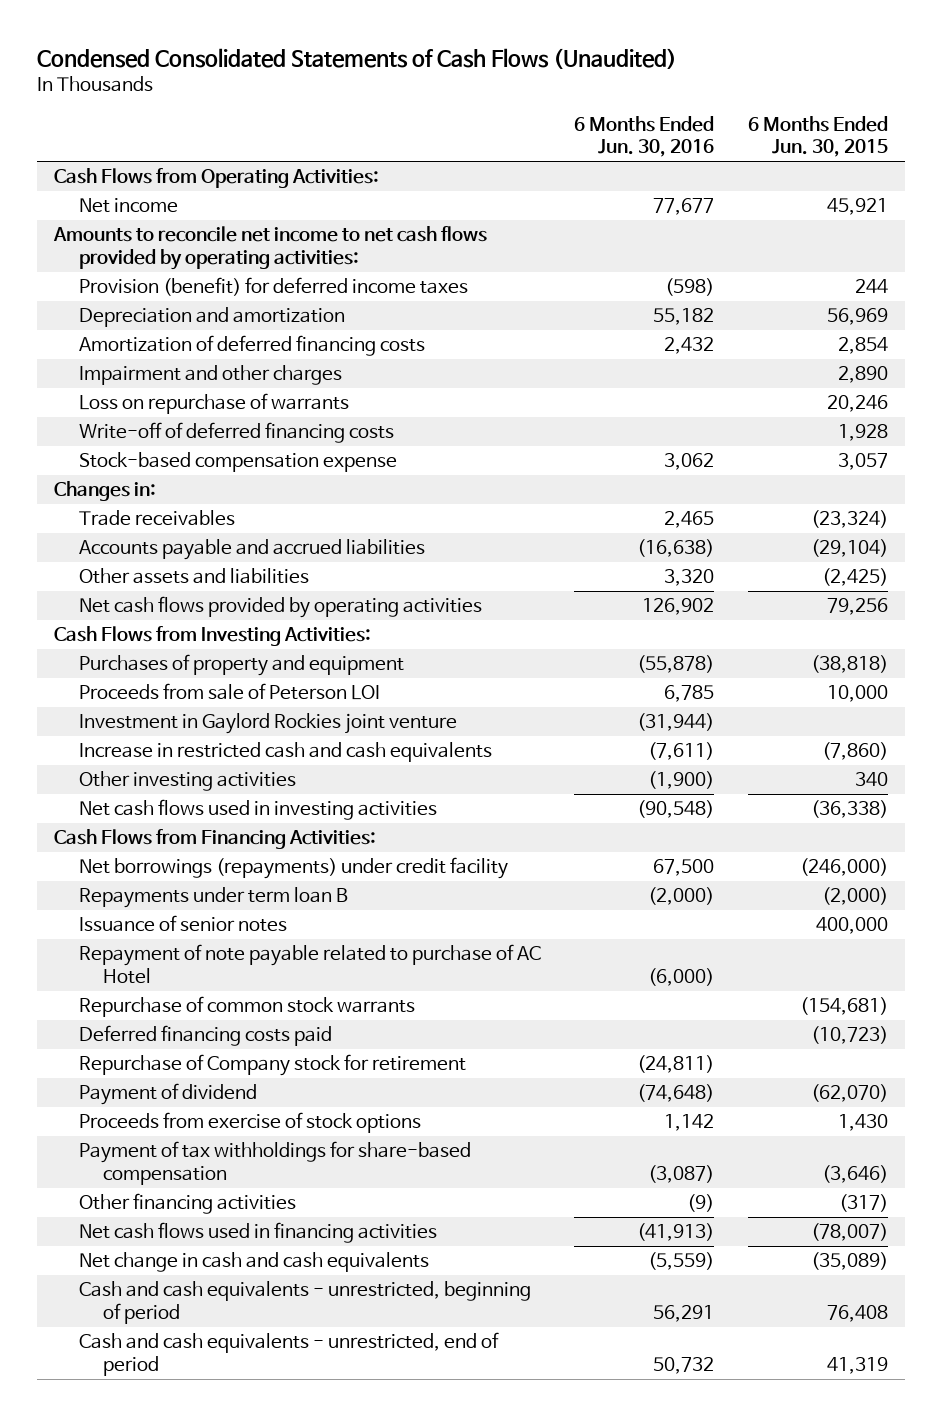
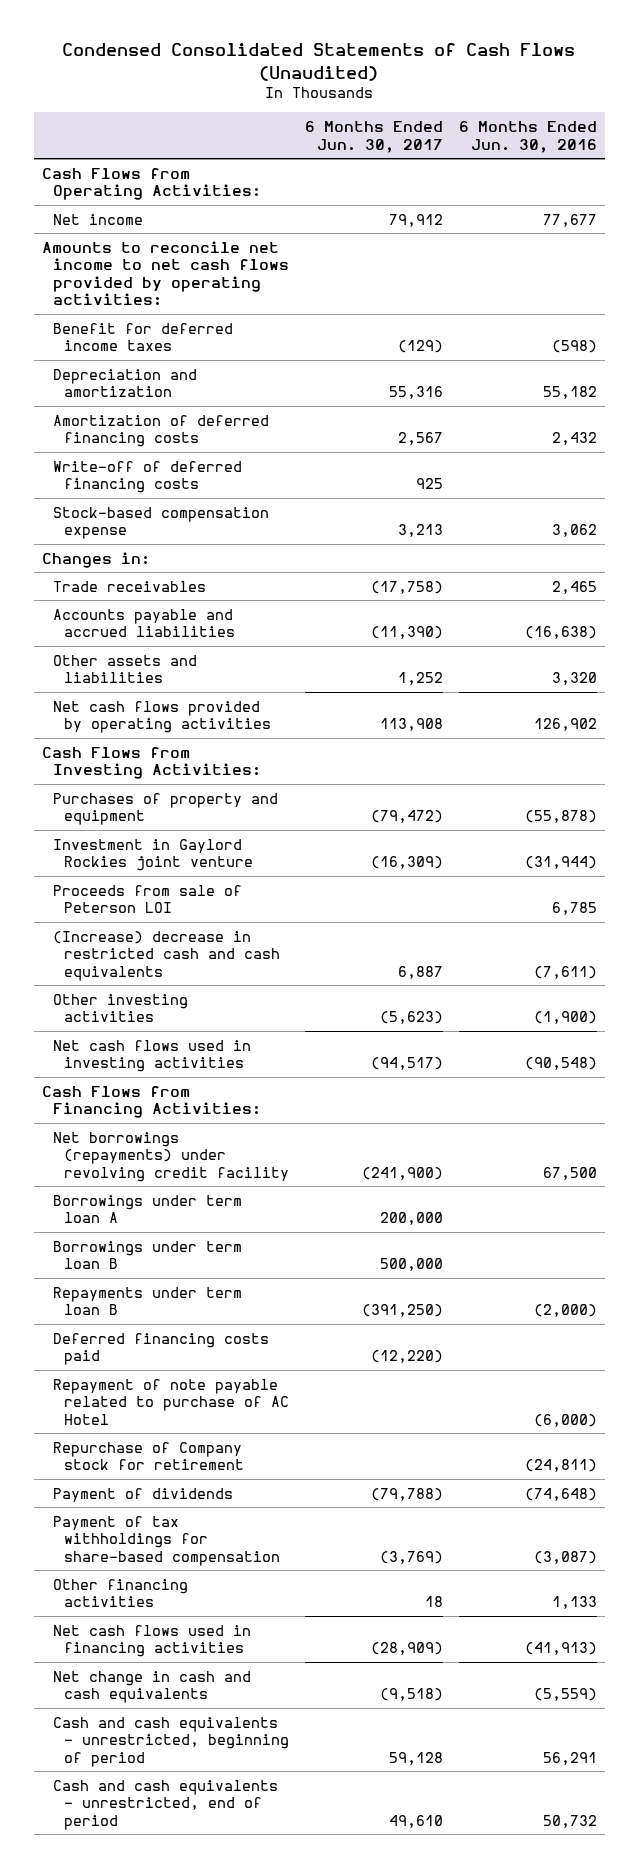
- | 6 Months Ended Jun. 30, 2016 | 6 Months Ended Jun. 30, 2015
+ | 6 Months Ended Jun. 30, 2017 | 6 Months Ended Jun. 30, 2016
- Provision (benefit) for deferred income taxes | (598) | 244
+ Benefit for deferred income taxes | (129) | (598)
- Impairment and other charges | | 2,890
- Loss on repurchase of warrants | | 20,246
- Increase in restricted cash and cash equivalents | (7,611) | (7,860)
moved down: Proceeds from sale of Peterson LOI | | 6,785
+ (Increase) decrease in restricted cash and cash equivalents | 6,887 | (7,611)
- Net borrowings (repayments) under credit facility | 67,500 | (246,000)
+ Net borrowings (repayments) under revolving credit facility | (241,900) | 67,500
+ Borrowings under term loan A | 200,000 |
+ Borrowings under term loan B | 500,000 |
- Issuance of senior notes | | 400,000
- Repurchase of common stock warrants | | (154,681)
moved down: Repayment of note payable related to purchase of AC Hotel | | (6,000)
- Payment of dividend | (74,648) | (62,070)
- Proceeds from exercise of stock options | 1,142 | 1,430
+ Payment of dividends | (79,788) | (74,648)
- Other financing activities | (9) | (317)
+ Other financing activities | 18 | 1,133

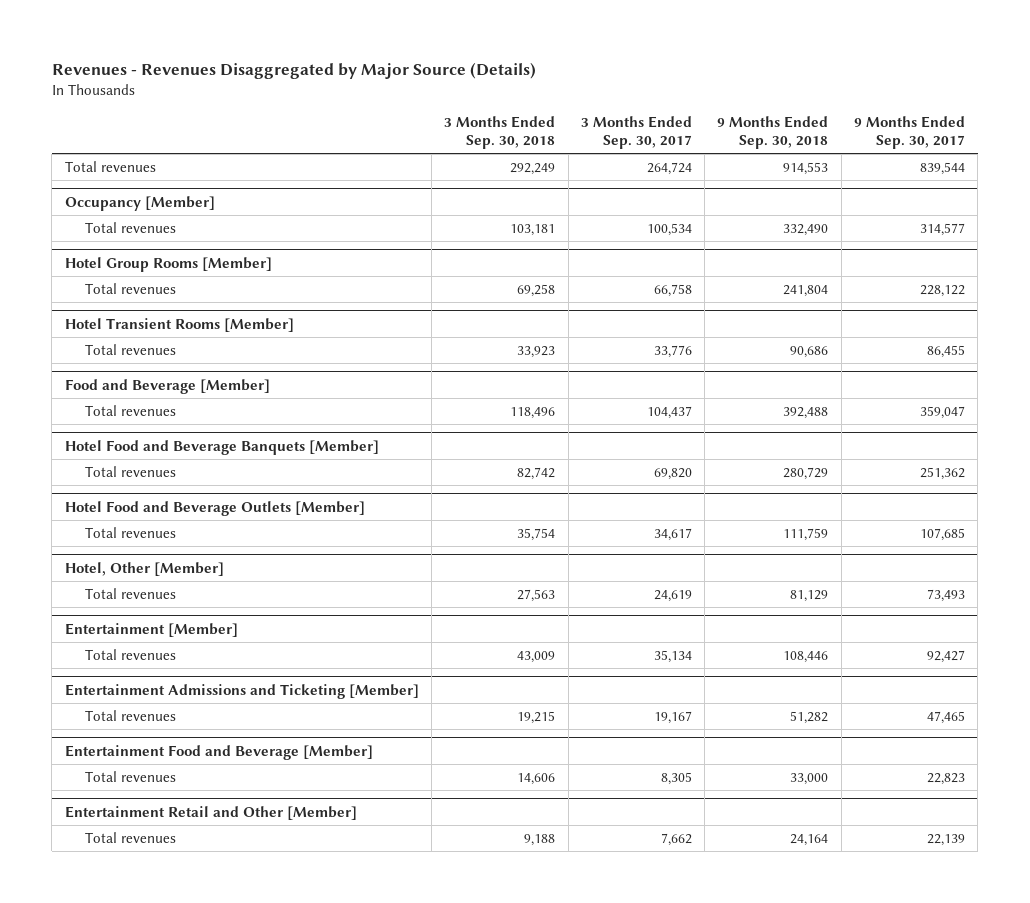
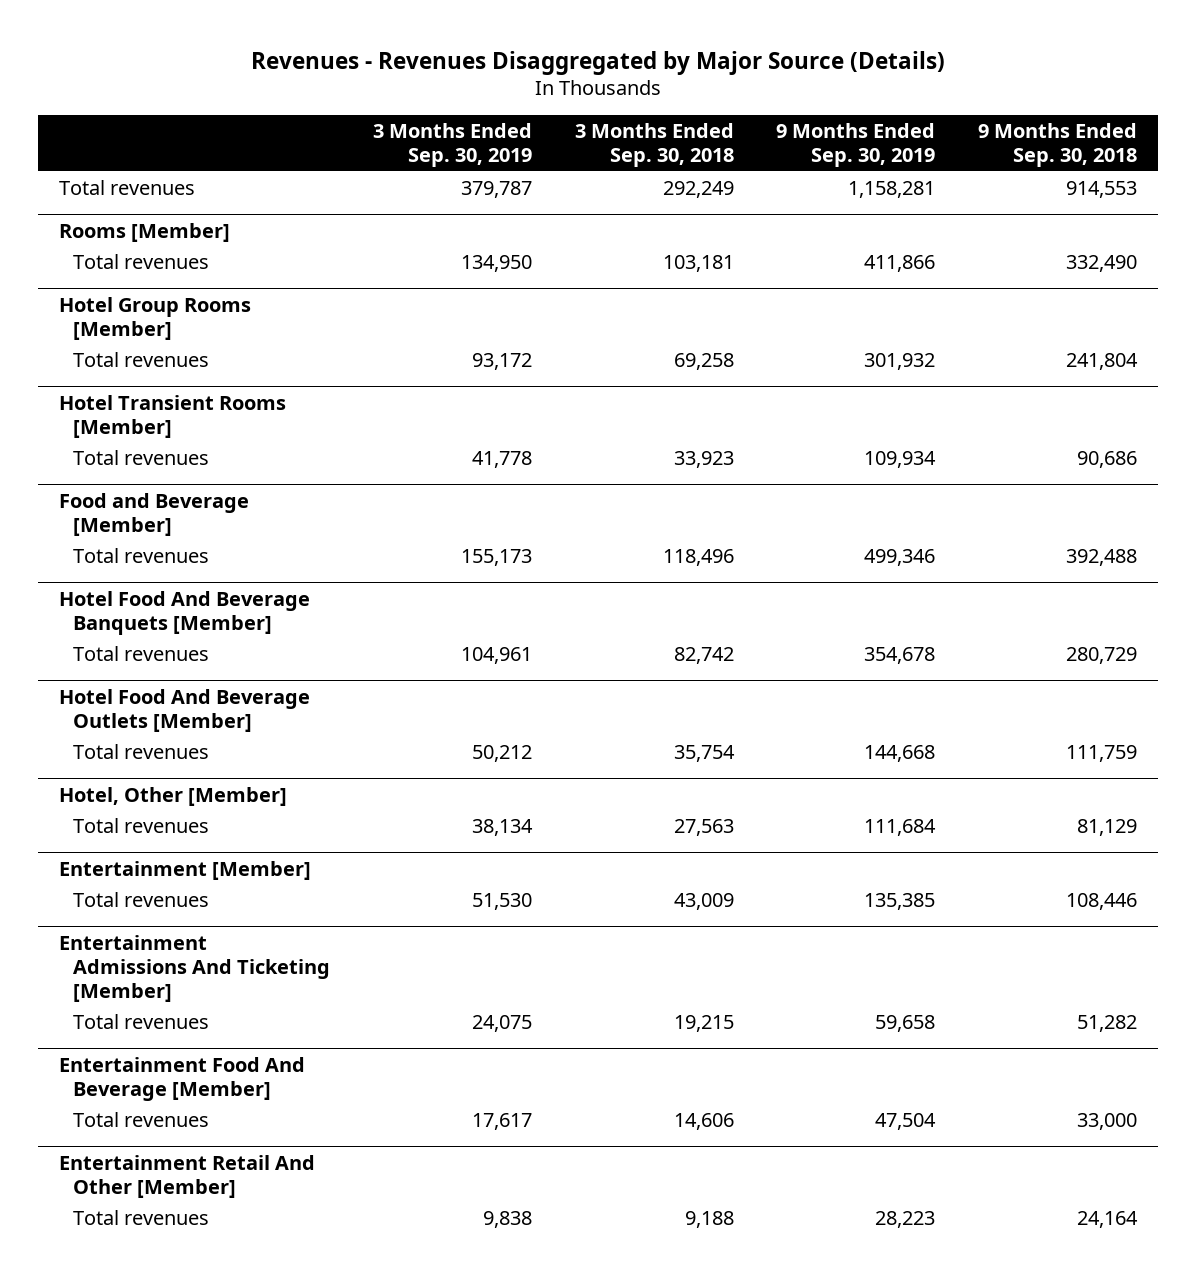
- | 3 Months Ended Sep. 30, 2018 | 3 Months Ended Sep. 30, 2017 | 9 Months Ended Sep. 30, 2018 | 9 Months Ended Sep. 30, 2017
+ | 3 Months Ended Sep. 30, 2019 | 3 Months Ended Sep. 30, 2018 | 9 Months Ended Sep. 30, 2019 | 9 Months Ended Sep. 30, 2018
- Occupancy [Member]
+ Rooms [Member]
- Hotel Food and Beverage Banquets [Member]
+ Hotel Food And Beverage Banquets [Member]
- Hotel Food and Beverage Outlets [Member]
+ Hotel Food And Beverage Outlets [Member]
- Entertainment Admissions and Ticketing [Member]
+ Entertainment Admissions And Ticketing [Member]
- Entertainment Food and Beverage [Member]
+ Entertainment Food And Beverage [Member]
- Entertainment Retail and Other [Member]
+ Entertainment Retail And Other [Member]

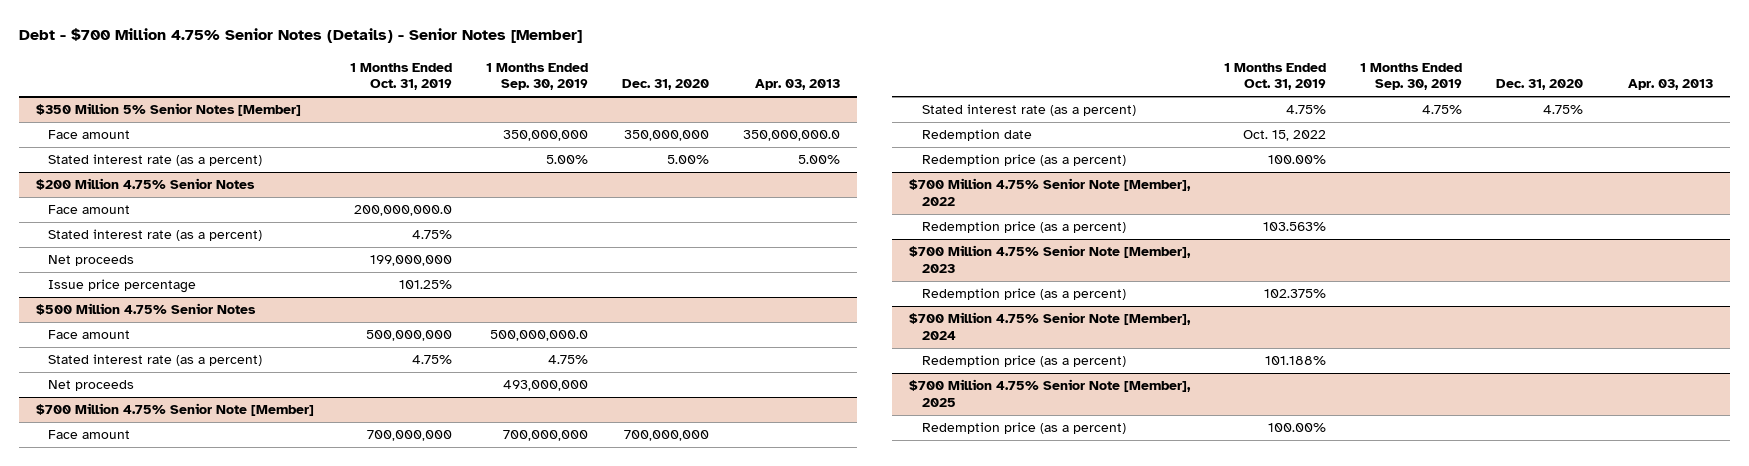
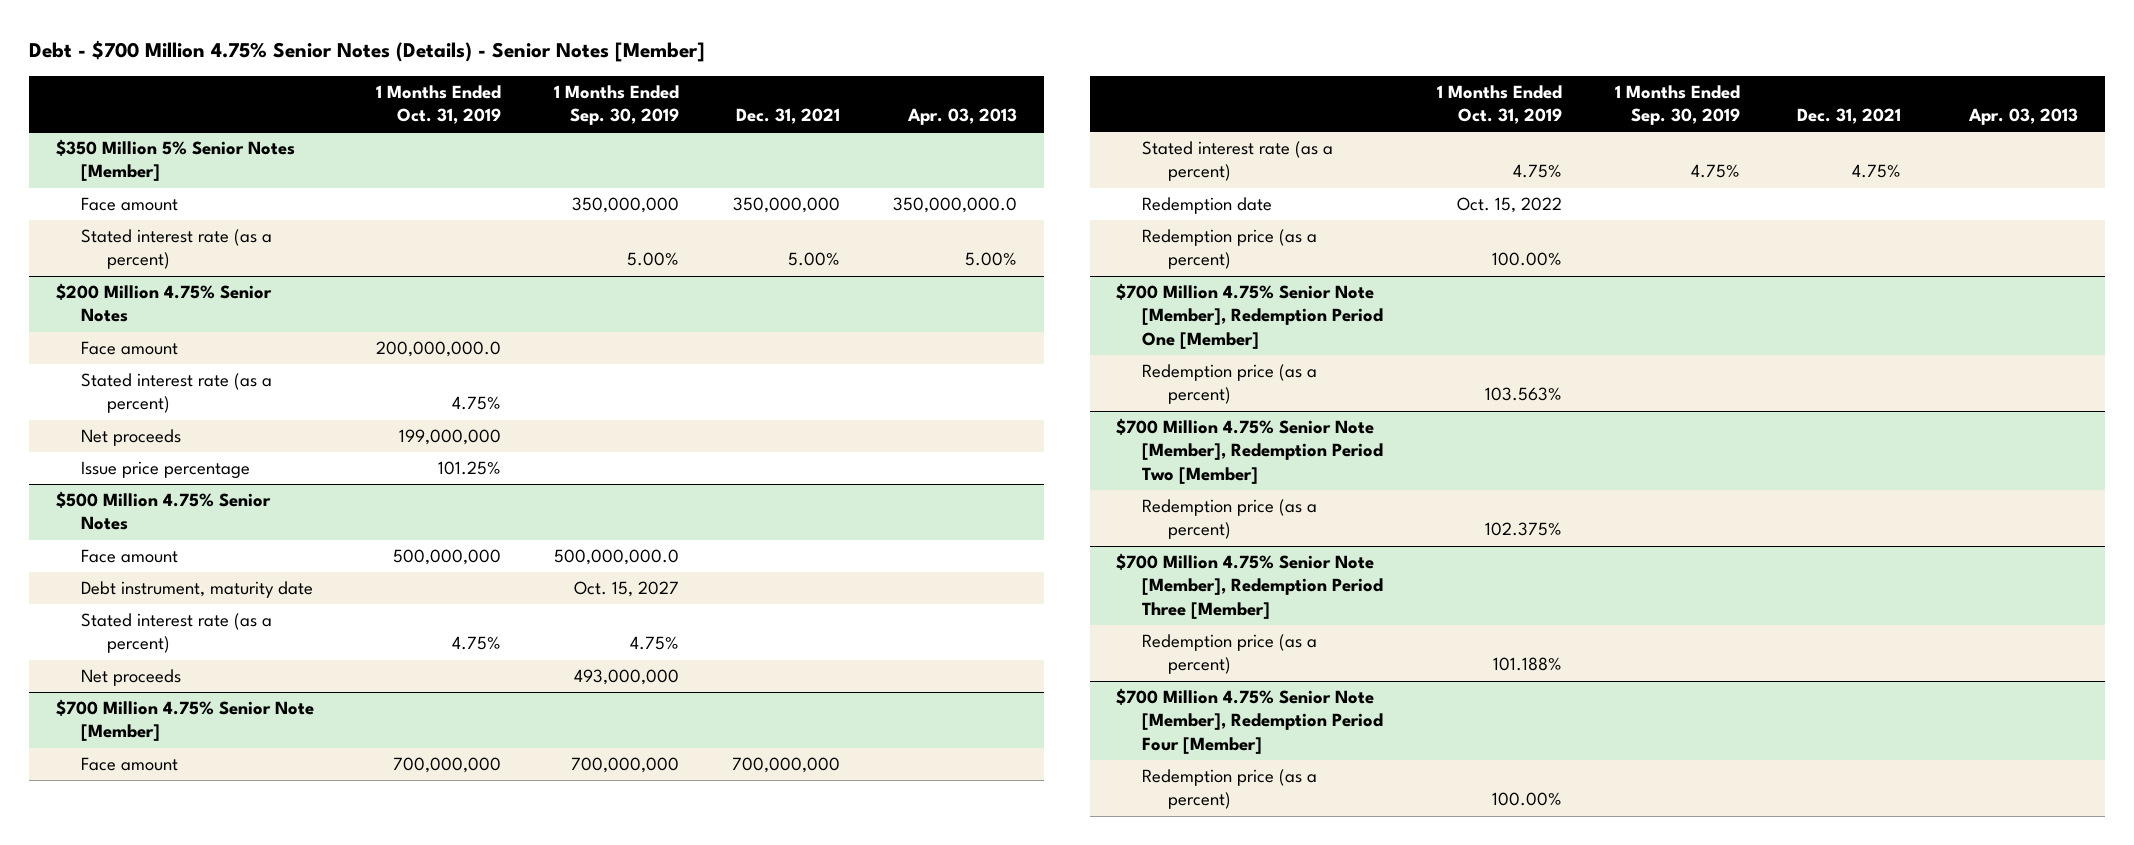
- | 1 Months Ended Oct. 31, 2019 | 1 Months Ended Sep. 30, 2019 | Dec. 31, 2020 | Apr. 03, 2013
+ | 1 Months Ended Oct. 31, 2019 | 1 Months Ended Sep. 30, 2019 | Dec. 31, 2021 | Apr. 03, 2013
@ $500 Million 4.75% Senior Notes
+ Debt instrument, maturity date | | Oct. 15, 2027 | |
- $700 Million 4.75% Senior Note [Member], 2022
+ $700 Million 4.75% Senior Note [Member], Redemption Period One [Member]
- $700 Million 4.75% Senior Note [Member], 2023
+ $700 Million 4.75% Senior Note [Member], Redemption Period Two [Member]
- $700 Million 4.75% Senior Note [Member], 2024
+ $700 Million 4.75% Senior Note [Member], Redemption Period Three [Member]
- $700 Million 4.75% Senior Note [Member], 2025
+ $700 Million 4.75% Senior Note [Member], Redemption Period Four [Member]

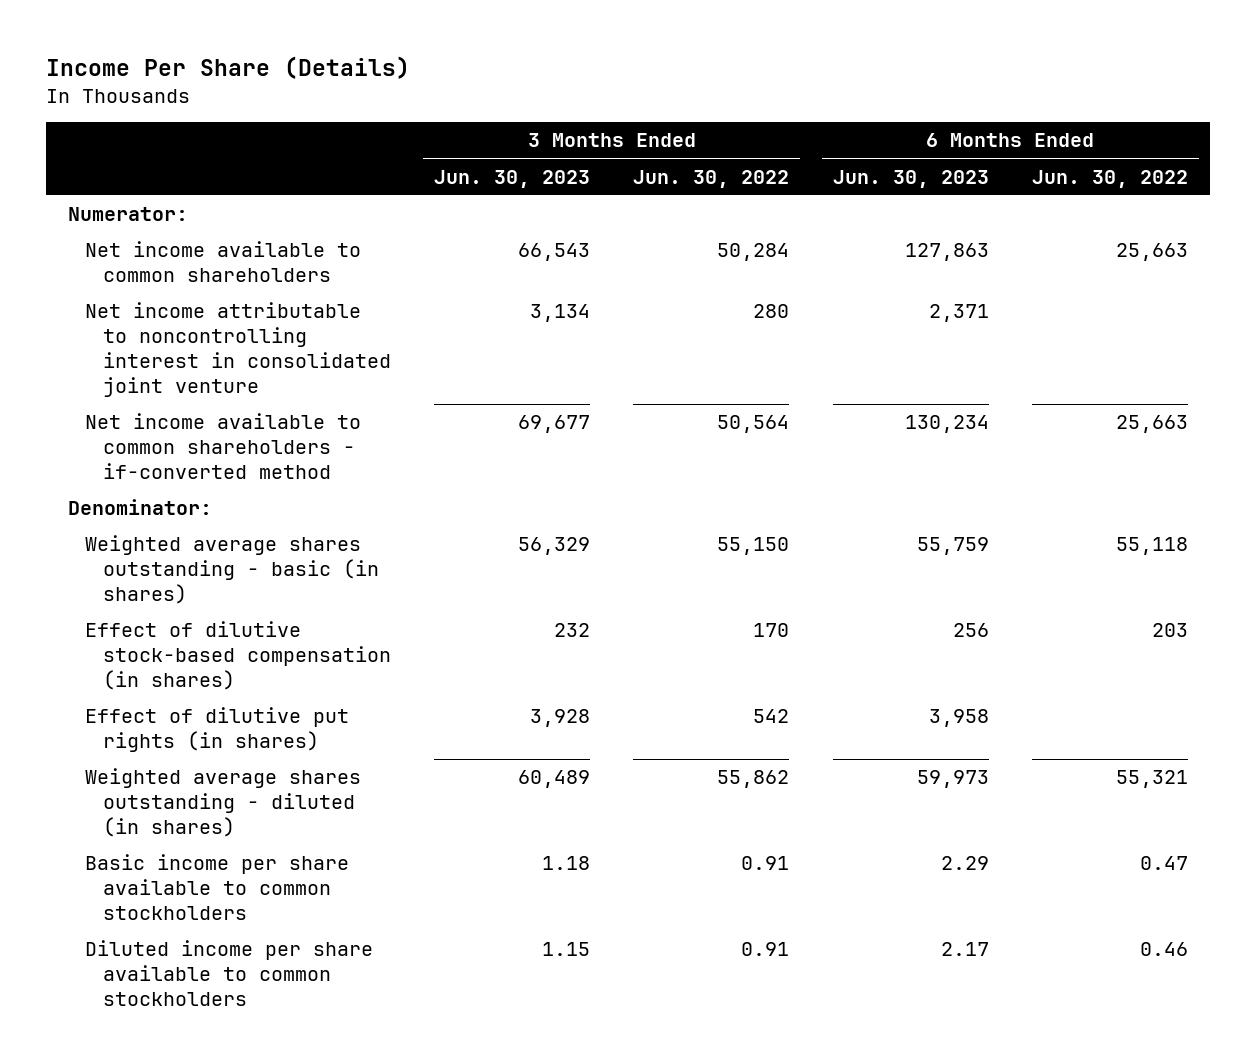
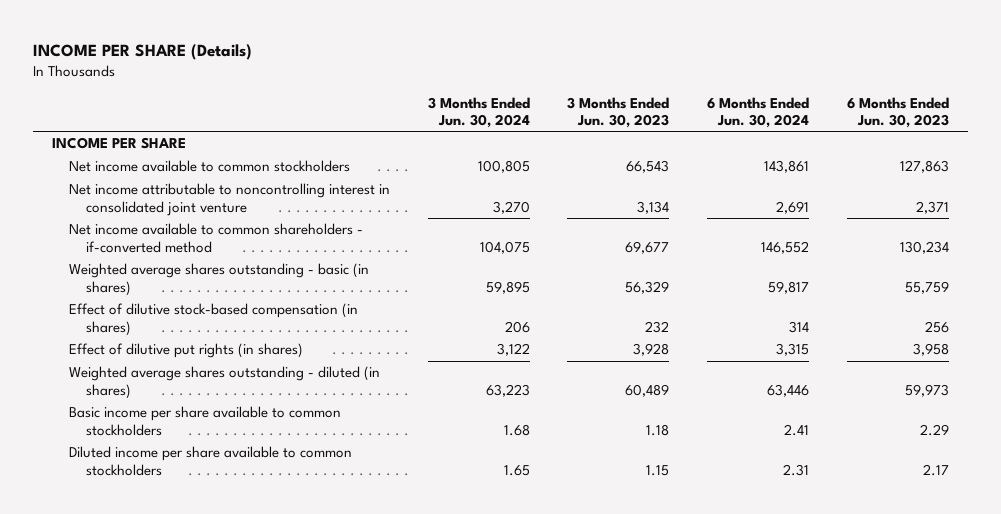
- Income Per Share (Details)
+ INCOME PER SHARE (Details)
- | 3 Months Ended Jun. 30, 2023 | 3 Months Ended Jun. 30, 2022 | 6 Months Ended Jun. 30, 2023 | 6 Months Ended Jun. 30, 2022
+ | 3 Months Ended Jun. 30, 2024 | 3 Months Ended Jun. 30, 2023 | 6 Months Ended Jun. 30, 2024 | 6 Months Ended Jun. 30, 2023
- Numerator:
- Net income available to common shareholders | 66,543 | 50,284 | 127,863 | 25,663
+ INCOME PER SHARE
+ Net income available to common stockholders | 100,805 | 66,543 | 143,861 | 127,863
- Denominator:

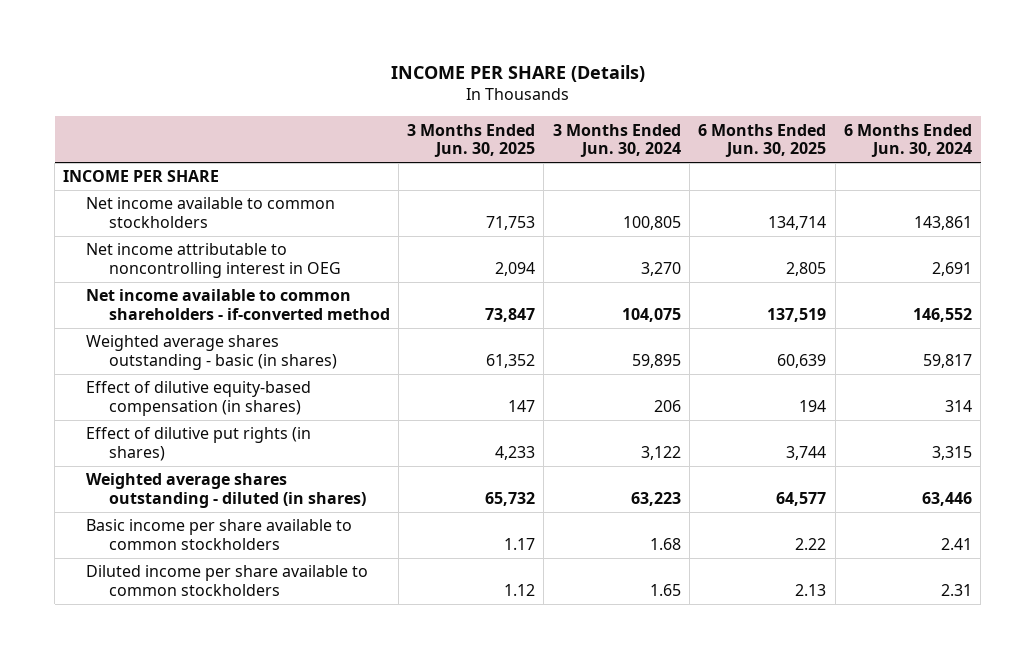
- | 3 Months Ended Jun. 30, 2024 | 3 Months Ended Jun. 30, 2023 | 6 Months Ended Jun. 30, 2024 | 6 Months Ended Jun. 30, 2023
+ | 3 Months Ended Jun. 30, 2025 | 3 Months Ended Jun. 30, 2024 | 6 Months Ended Jun. 30, 2025 | 6 Months Ended Jun. 30, 2024
- Net income attributable to noncontrolling interest in consolidated joint venture | 3,270 | 3,134 | 2,691 | 2,371
+ Net income attributable to noncontrolling interest in OEG | 2,094 | 3,270 | 2,805 | 2,691
- Effect of dilutive stock-based compensation (in shares) | 206 | 232 | 314 | 256
+ Effect of dilutive equity-based compensation (in shares) | 147 | 206 | 194 | 314

